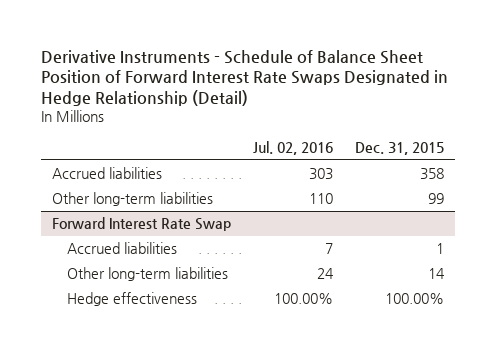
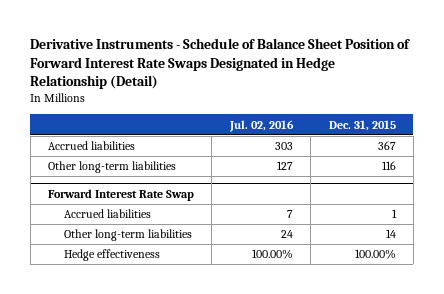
- Accrued liabilities | 303 | 358
- Other long-term liabilities | 110 | 99
+ Accrued liabilities | 303 | 367
+ Other long-term liabilities | 127 | 116

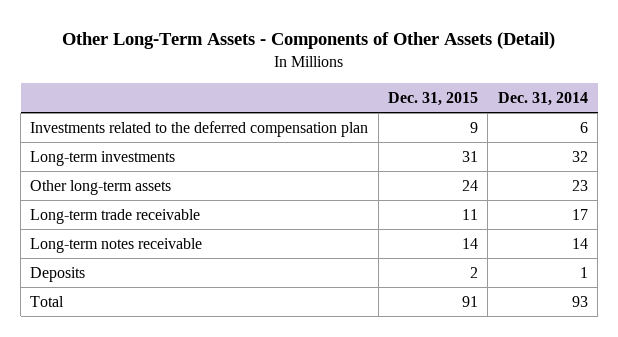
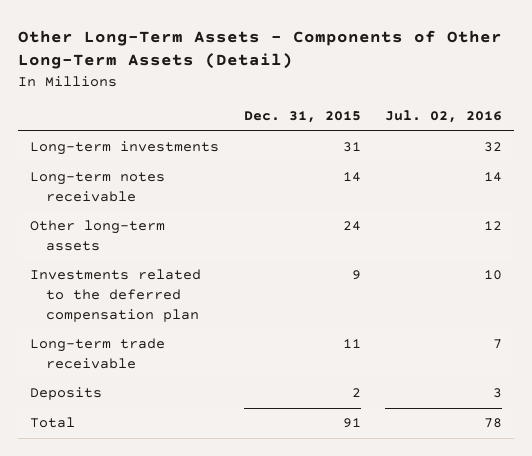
- Other Long-Term Assets - Components of Other Assets (Detail)
+ Other Long-Term Assets - Components of Other Long-Term Assets (Detail)
- | Dec. 31, 2015 | Dec. 31, 2014
+ | Dec. 31, 2015 | Jul. 02, 2016
moved up: Long-term notes receivable | 14 | 14
moved down: Investments related to the deferred compensation plan | 9 | 10

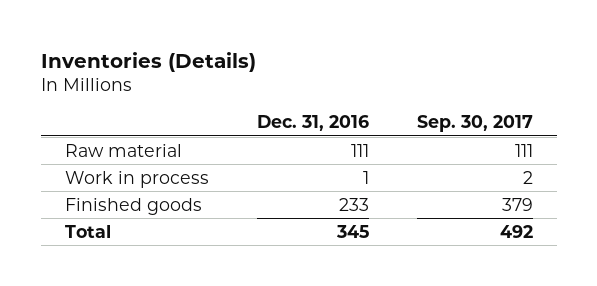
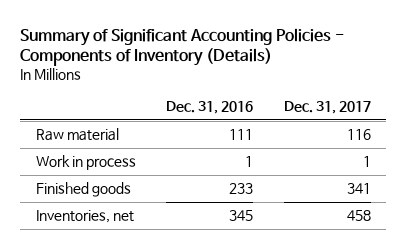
- Inventories (Details)
+ Summary of Significant Accounting Policies - Components of Inventory (Details)
- | Dec. 31, 2016 | Sep. 30, 2017
+ | Dec. 31, 2016 | Dec. 31, 2017
- Total | 345 | 492
+ Inventories, net | 345 | 458

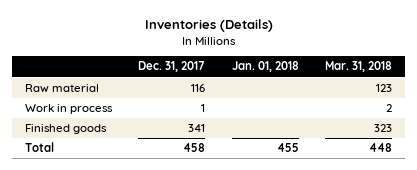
- Summary of Significant Accounting Policies - Components of Inventory (Details)
+ Inventories (Details)
- | Dec. 31, 2016 | Dec. 31, 2017
+ | Dec. 31, 2017 | Jan. 01, 2018 | Mar. 31, 2018
- Inventories, net | 345 | 458
+ Total | 458 | 455 | 448

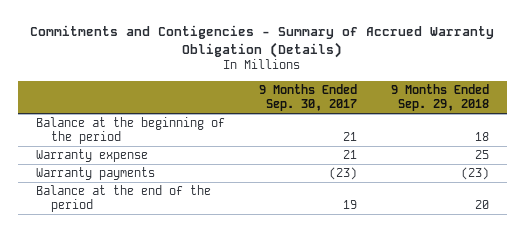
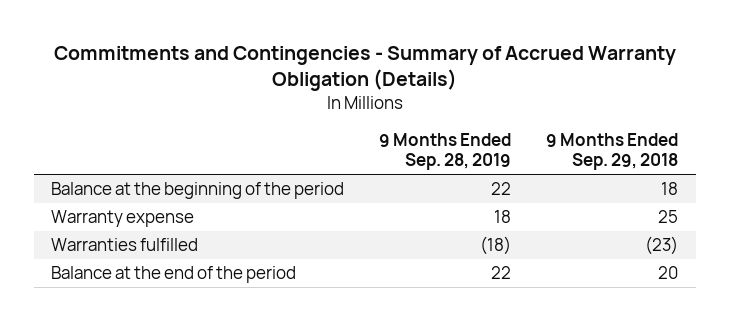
- Commitments and Contigencies - Summary of Accrued Warranty Obligation (Details)
+ Commitments and Contingencies - Summary of Accrued Warranty Obligation (Details)
- | 9 Months Ended Sep. 30, 2017 | 9 Months Ended Sep. 29, 2018
+ | 9 Months Ended Sep. 28, 2019 | 9 Months Ended Sep. 29, 2018
- Warranty payments | (23) | (23)
+ Warranties fulfilled | (18) | (23)

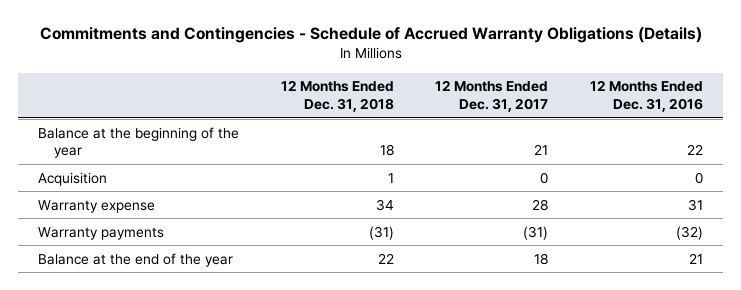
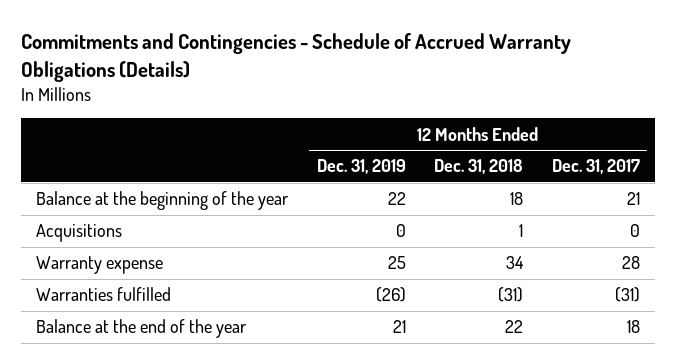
- | 12 Months Ended Dec. 31, 2018 | 12 Months Ended Dec. 31, 2017 | 12 Months Ended Dec. 31, 2016
+ | 12 Months Ended Dec. 31, 2019 | 12 Months Ended Dec. 31, 2018 | 12 Months Ended Dec. 31, 2017
- Acquisition | 1 | 0 | 0
+ Acquisitions | 0 | 1 | 0
- Warranty payments | (31) | (31) | (32)
+ Warranties fulfilled | (26) | (31) | (31)

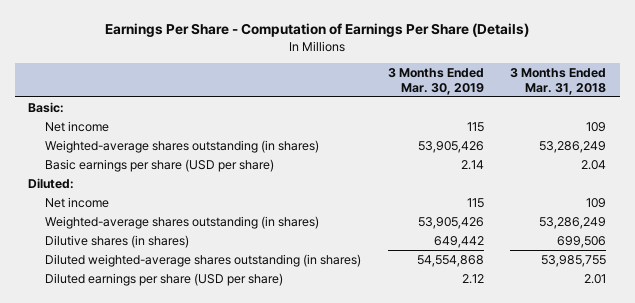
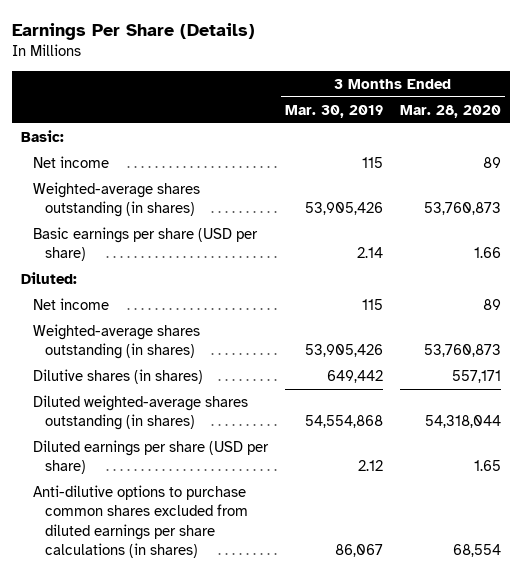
- Earnings Per Share - Computation of Earnings Per Share (Details)
+ Earnings Per Share (Details)
- | 3 Months Ended Mar. 30, 2019 | 3 Months Ended Mar. 31, 2018
+ | 3 Months Ended Mar. 30, 2019 | 3 Months Ended Mar. 28, 2020
+ Anti-dilutive options to purchase common shares excluded from diluted earnings per share calculations (in shares) | 86,067 | 68,554

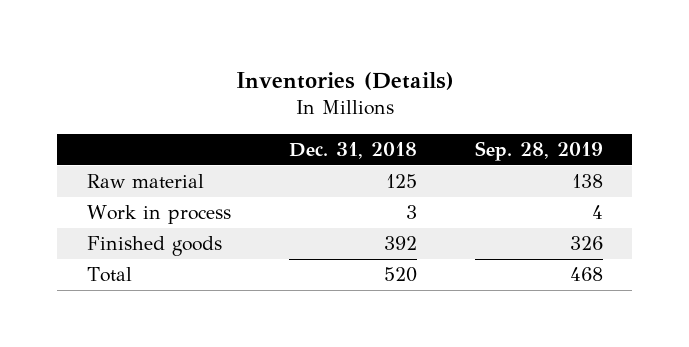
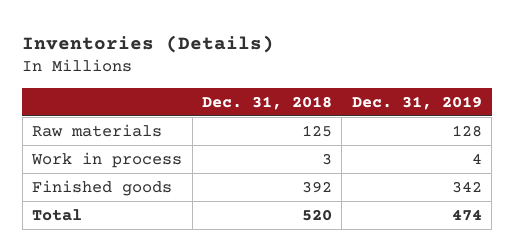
- | Dec. 31, 2018 | Sep. 28, 2019
+ | Dec. 31, 2018 | Dec. 31, 2019
- Raw material | 125 | 138
+ Raw materials | 125 | 128

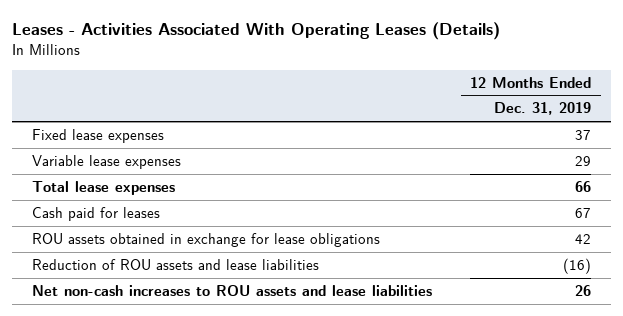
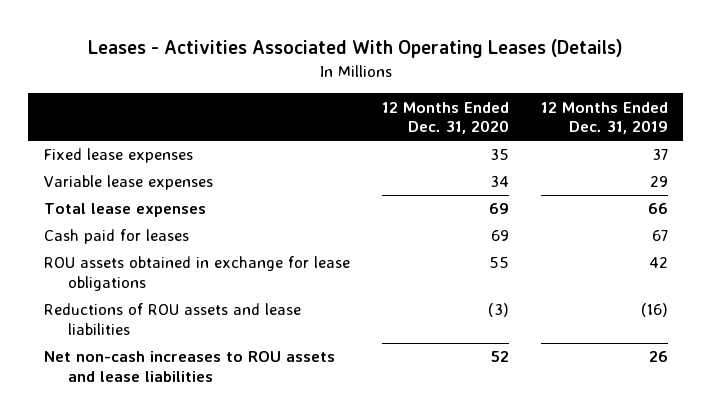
- | 12 Months Ended Dec. 31, 2019
+ | 12 Months Ended Dec. 31, 2020 | 12 Months Ended Dec. 31, 2019
- Reduction of ROU assets and lease liabilities | (16)
+ Reductions of ROU assets and lease liabilities | (3) | (16)

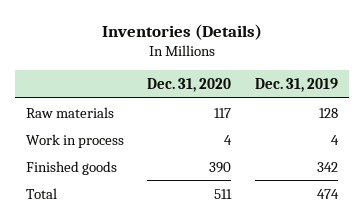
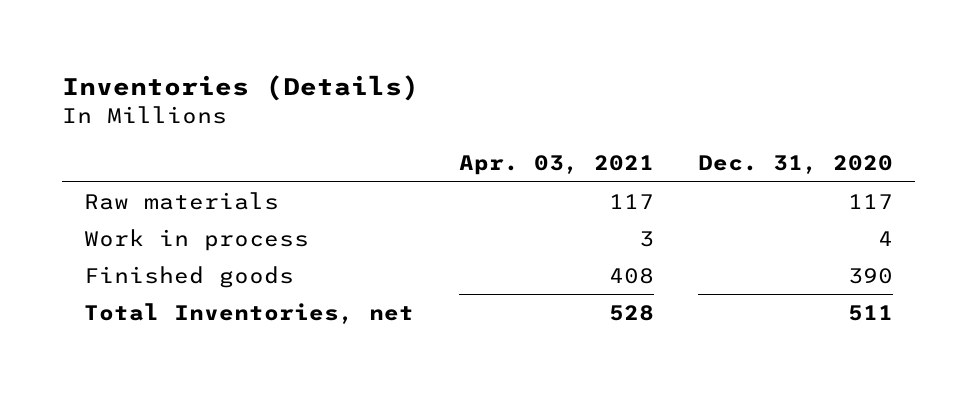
- | Dec. 31, 2020 | Dec. 31, 2019
+ | Apr. 03, 2021 | Dec. 31, 2020
- Total | 511 | 474
+ Total Inventories, net | 528 | 511

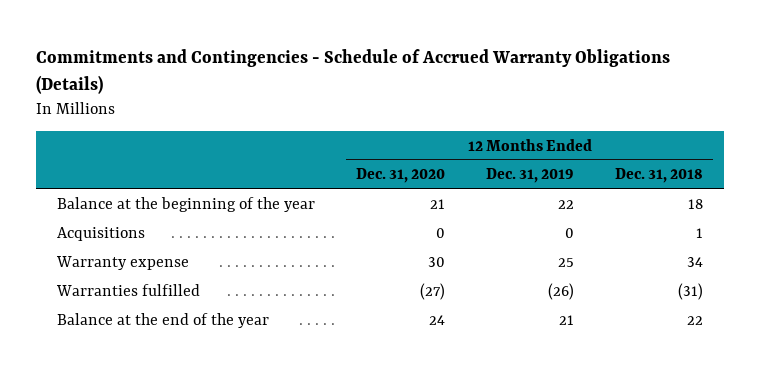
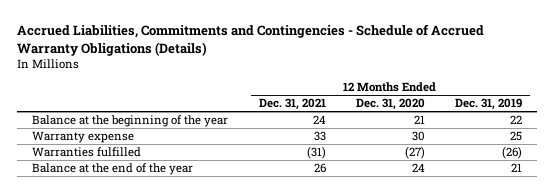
- Commitments and Contingencies - Schedule of Accrued Warranty Obligations (Details)
+ Accrued Liabilities, Commitments and Contingencies - Schedule of Accrued Warranty Obligations (Details)
- | 12 Months Ended Dec. 31, 2020 | 12 Months Ended Dec. 31, 2019 | 12 Months Ended Dec. 31, 2018
+ | 12 Months Ended Dec. 31, 2021 | 12 Months Ended Dec. 31, 2020 | 12 Months Ended Dec. 31, 2019
- Acquisitions | 0 | 0 | 1

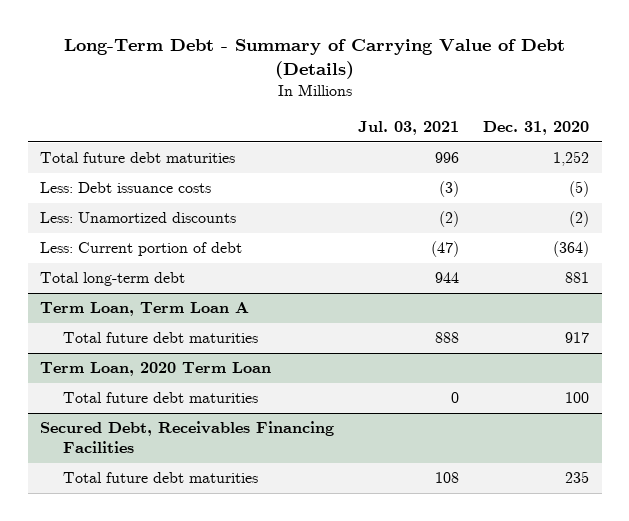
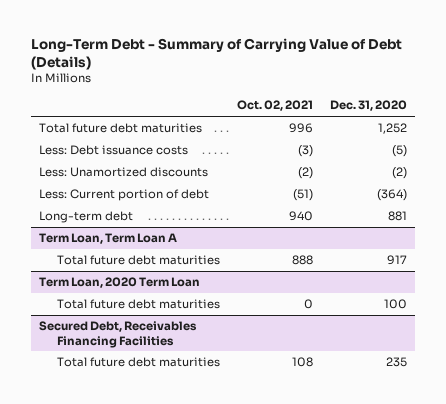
- | Jul. 03, 2021 | Dec. 31, 2020
+ | Oct. 02, 2021 | Dec. 31, 2020
- Total long-term debt | 944 | 881
+ Long-term debt | 940 | 881

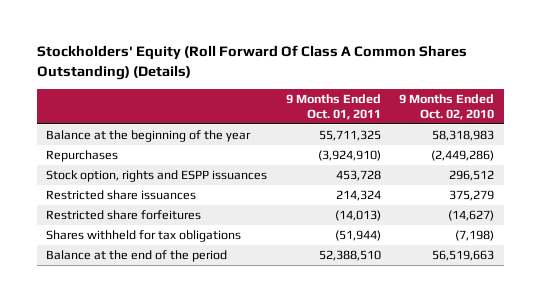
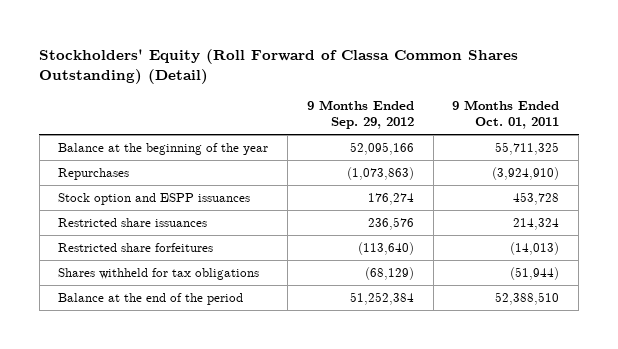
- Stockholders' Equity (Roll Forward Of Class A Common Shares Outstanding) (Details)
+ Stockholders' Equity (Roll Forward of Classa Common Shares Outstanding) (Detail)
- | 9 Months Ended Oct. 01, 2011 | 9 Months Ended Oct. 02, 2010
+ | 9 Months Ended Sep. 29, 2012 | 9 Months Ended Oct. 01, 2011
- Stock option, rights and ESPP issuances | 453,728 | 296,512
+ Stock option and ESPP issuances | 176,274 | 453,728

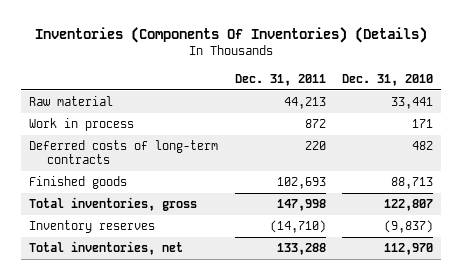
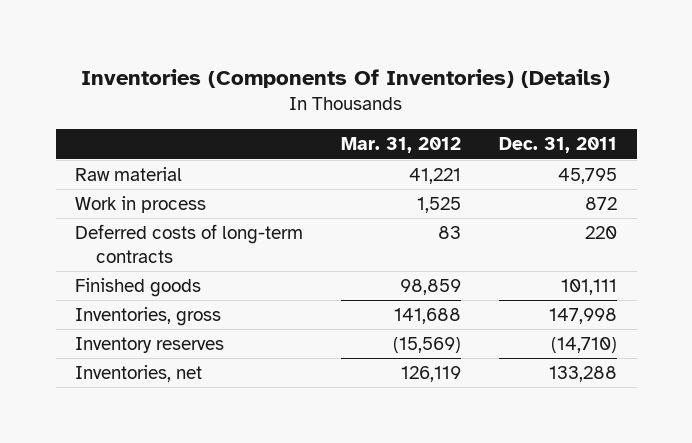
- | Dec. 31, 2011 | Dec. 31, 2010
+ | Mar. 31, 2012 | Dec. 31, 2011
- Raw material | 44,213 | 33,441
+ Raw material | 41,221 | 45,795
- Finished goods | 102,693 | 88,713
- Total inventories, gross | 147,998 | 122,807
+ Finished goods | 98,859 | 101,111
+ Inventories, gross | 141,688 | 147,998
- Total inventories, net | 133,288 | 112,970
+ Inventories, net | 126,119 | 133,288

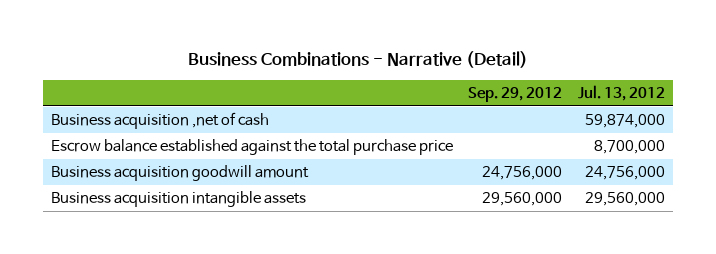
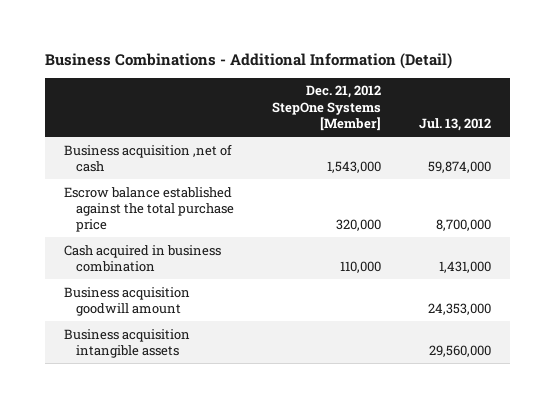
- Business Combinations - Narrative (Detail)
+ Business Combinations - Additional Information (Detail)
- | Sep. 29, 2012 | Jul. 13, 2012
+ | Dec. 21, 2012 StepOne Systems [Member] | Jul. 13, 2012
- Business acquisition goodwill amount | 24,756,000 | 24,756,000
+ Cash acquired in business combination | 110,000 | 1,431,000
+ Business acquisition goodwill amount | | 24,353,000

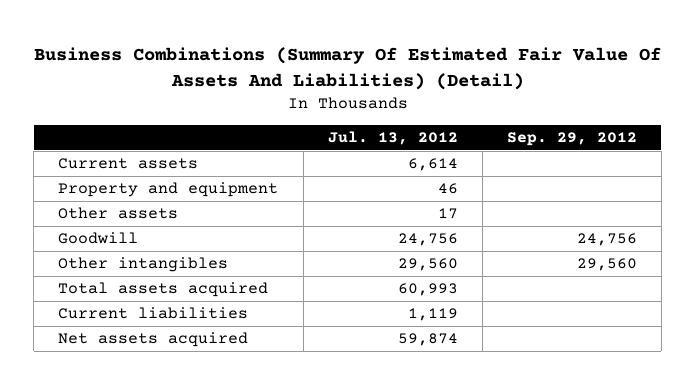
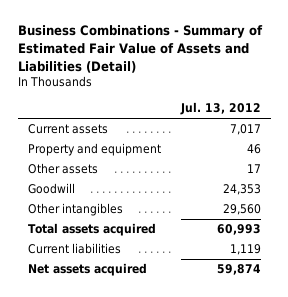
- Business Combinations (Summary Of Estimated Fair Value Of Assets And Liabilities) (Detail)
+ Business Combinations - Summary of Estimated Fair Value of Assets and Liabilities (Detail)
- | Jul. 13, 2012 | Sep. 29, 2012
+ | Jul. 13, 2012
- Current assets | 6,614 |
+ Current assets | 7,017
- Goodwill | 24,756 | 24,756
+ Goodwill | 24,353

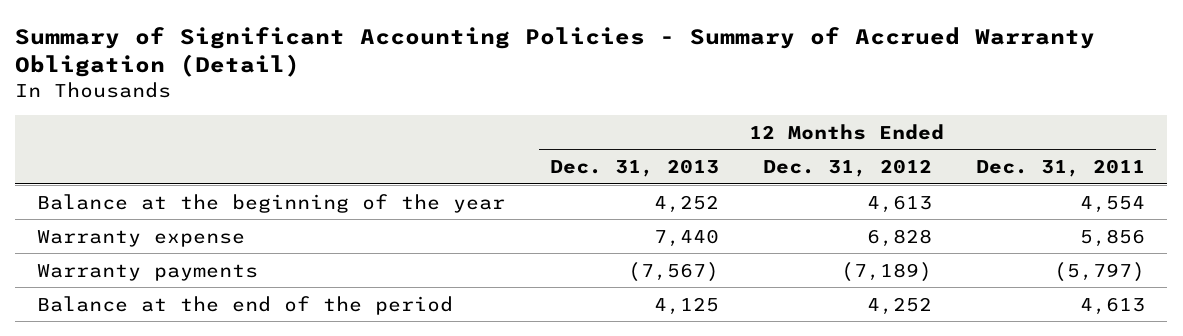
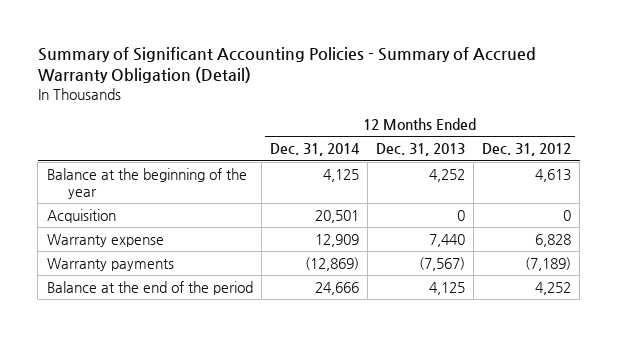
- | 12 Months Ended Dec. 31, 2013 | 12 Months Ended Dec. 31, 2012 | 12 Months Ended Dec. 31, 2011
+ | 12 Months Ended Dec. 31, 2014 | 12 Months Ended Dec. 31, 2013 | 12 Months Ended Dec. 31, 2012
+ Acquisition | 20,501 | 0 | 0

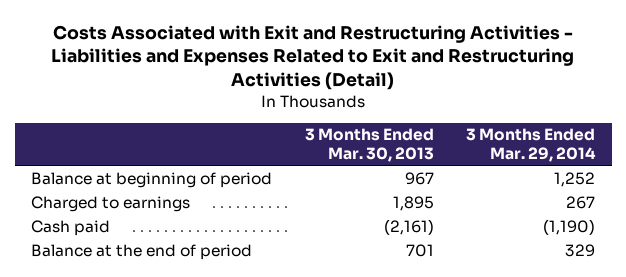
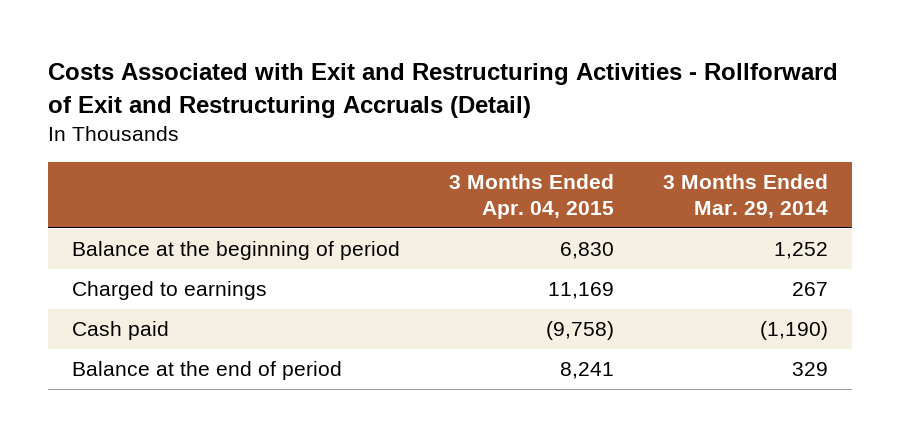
- Costs Associated with Exit and Restructuring Activities - Liabilities and Expenses Related to Exit and Restructuring Activities (Detail)
+ Costs Associated with Exit and Restructuring Activities - Rollforward of Exit and Restructuring Accruals (Detail)
- | 3 Months Ended Mar. 30, 2013 | 3 Months Ended Mar. 29, 2014
+ | 3 Months Ended Apr. 04, 2015 | 3 Months Ended Mar. 29, 2014
- Balance at beginning of period | 967 | 1,252
+ Balance at the beginning of period | 6,830 | 1,252

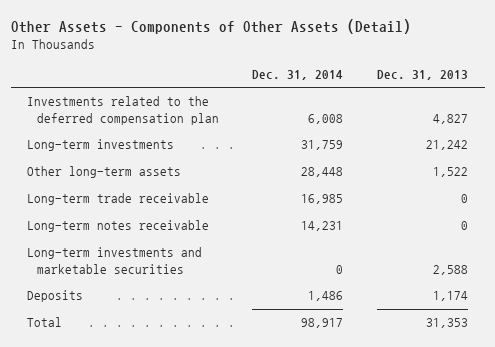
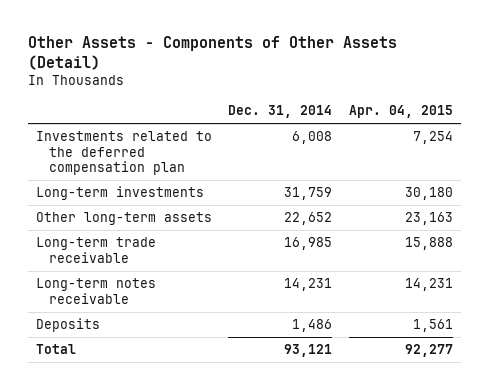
- | Dec. 31, 2014 | Dec. 31, 2013
+ | Dec. 31, 2014 | Apr. 04, 2015
- Other long-term assets | 28,448 | 1,522
+ Other long-term assets | 22,652 | 23,163
- Long-term investments and marketable securities | 0 | 2,588
- Total | 98,917 | 31,353
+ Total | 93,121 | 92,277

